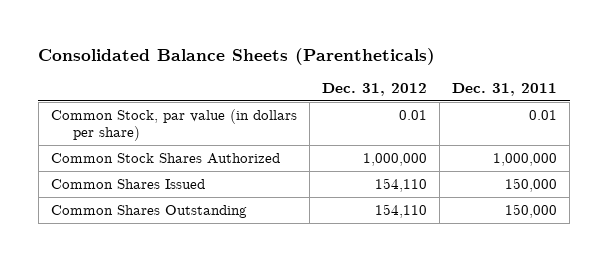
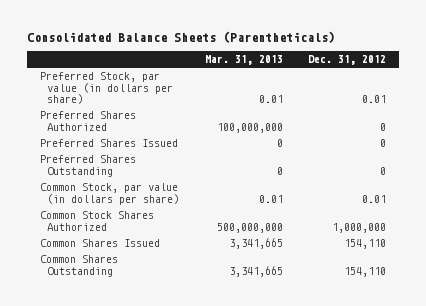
- | Dec. 31, 2012 | Dec. 31, 2011
+ | Mar. 31, 2013 | Dec. 31, 2012
+ Preferred Stock, par value (in dollars per share) | 0.01 | 0.01
+ Preferred Shares Authorized | 100,000,000 | 0
+ Preferred Shares Issued | 0 | 0
+ Preferred Shares Outstanding | 0 | 0

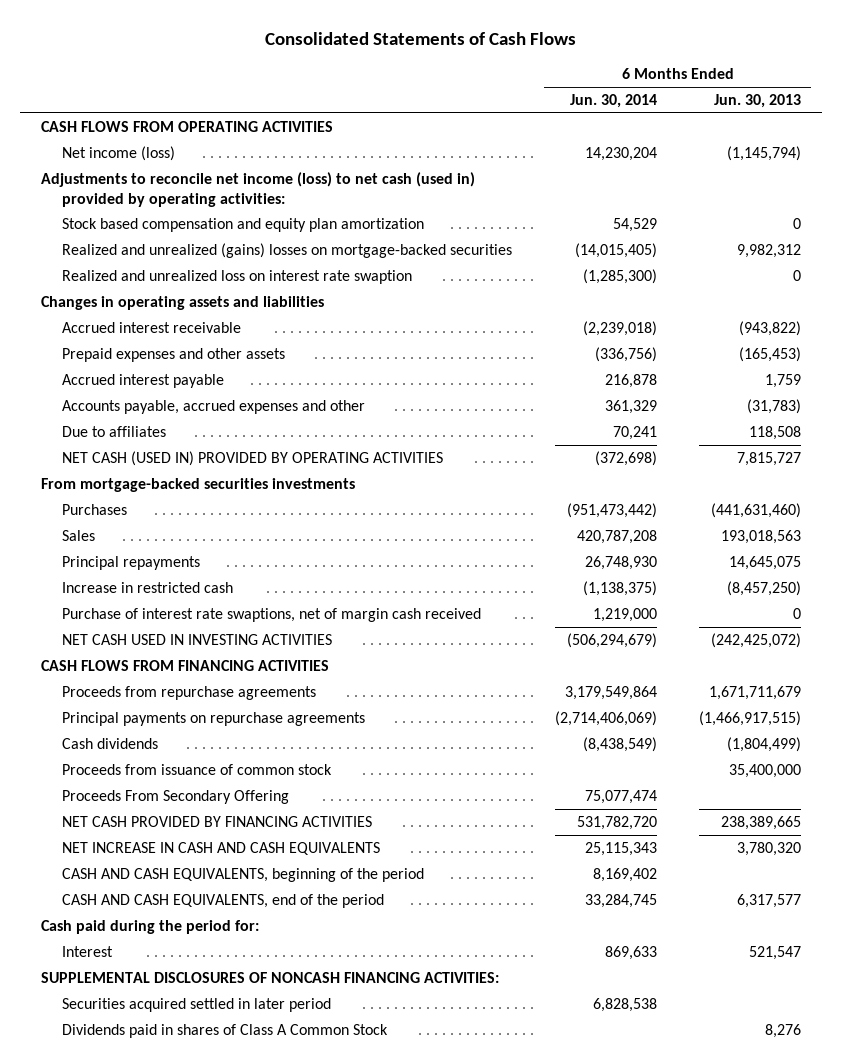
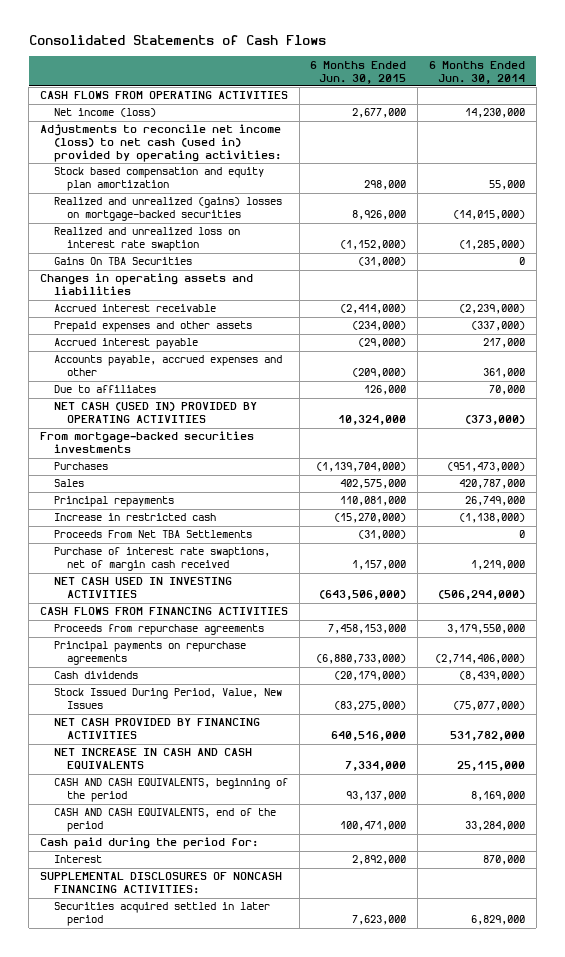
- | 6 Months Ended Jun. 30, 2014 | 6 Months Ended Jun. 30, 2013
+ | 6 Months Ended Jun. 30, 2015 | 6 Months Ended Jun. 30, 2014
- Net income (loss) | 14,230,204 | (1,145,794)
+ Net income (loss) | 2,677,000 | 14,230,000
- Stock based compensation and equity plan amortization | 54,529 | 0
- Realized and unrealized (gains) losses on mortgage-backed securities | (14,015,405) | 9,982,312
- Realized and unrealized loss on interest rate swaption | (1,285,300) | 0
+ Stock based compensation and equity plan amortization | 298,000 | 55,000
+ Realized and unrealized (gains) losses on mortgage-backed securities | 8,926,000 | (14,015,000)
+ Realized and unrealized loss on interest rate swaption | (1,152,000) | (1,285,000)
+ Gains On TBA Securities | (31,000) | 0
- Accrued interest receivable | (2,239,018) | (943,822)
- Prepaid expenses and other assets | (336,756) | (165,453)
- Accrued interest payable | 216,878 | 1,759
- Accounts payable, accrued expenses and other | 361,329 | (31,783)
- Due to affiliates | 70,241 | 118,508
- NET CASH (USED IN) PROVIDED BY OPERATING ACTIVITIES | (372,698) | 7,815,727
+ Accrued interest receivable | (2,414,000) | (2,239,000)
+ Prepaid expenses and other assets | (234,000) | (337,000)
+ Accrued interest payable | (29,000) | 217,000
+ Accounts payable, accrued expenses and other | (209,000) | 361,000
+ Due to affiliates | 126,000 | 70,000
+ NET CASH (USED IN) PROVIDED BY OPERATING ACTIVITIES | 10,324,000 | (373,000)
- Purchases | (951,473,442) | (441,631,460)
- Sales | 420,787,208 | 193,018,563
- Principal repayments | 26,748,930 | 14,645,075
- Increase in restricted cash | (1,138,375) | (8,457,250)
+ Purchases | (1,139,704,000) | (951,473,000)
+ Sales | 402,575,000 | 420,787,000
+ Principal repayments | 110,081,000 | 26,749,000
+ Increase in restricted cash | (15,270,000) | (1,138,000)
+ Proceeds From Net TBA Settlements | (31,000) | 0
- NET CASH USED IN INVESTING ACTIVITIES | (506,294,679) | (242,425,072)
+ NET CASH USED IN INVESTING ACTIVITIES | (643,506,000) | (506,294,000)
- Proceeds from repurchase agreements | 3,179,549,864 | 1,671,711,679
- Principal payments on repurchase agreements | (2,714,406,069) | (1,466,917,515)
- Cash dividends | (8,438,549) | (1,804,499)
- Proceeds from issuance of common stock | | 35,400,000
- Proceeds From Secondary Offering | 75,077,474 |
- NET CASH PROVIDED BY FINANCING ACTIVITIES | 531,782,720 | 238,389,665
- NET INCREASE IN CASH AND CASH EQUIVALENTS | 25,115,343 | 3,780,320
- CASH AND CASH EQUIVALENTS, beginning of the period | 8,169,402 |
- CASH AND CASH EQUIVALENTS, end of the period | 33,284,745 | 6,317,577
+ Proceeds from repurchase agreements | 7,458,153,000 | 3,179,550,000
+ Principal payments on repurchase agreements | (6,880,733,000) | (2,714,406,000)
+ Cash dividends | (20,179,000) | (8,439,000)
+ Stock Issued During Period, Value, New Issues | (83,275,000) | (75,077,000)
+ NET CASH PROVIDED BY FINANCING ACTIVITIES | 640,516,000 | 531,782,000
+ NET INCREASE IN CASH AND CASH EQUIVALENTS | 7,334,000 | 25,115,000
+ CASH AND CASH EQUIVALENTS, beginning of the period | 93,137,000 | 8,169,000
+ CASH AND CASH EQUIVALENTS, end of the period | 100,471,000 | 33,284,000
- Interest | 869,633 | 521,547
+ Interest | 2,892,000 | 870,000
- Securities acquired settled in later period | 6,828,538 |
- Dividends paid in shares of Class A Common Stock | | 8,276
+ Securities acquired settled in later period | 7,623,000 | 6,829,000

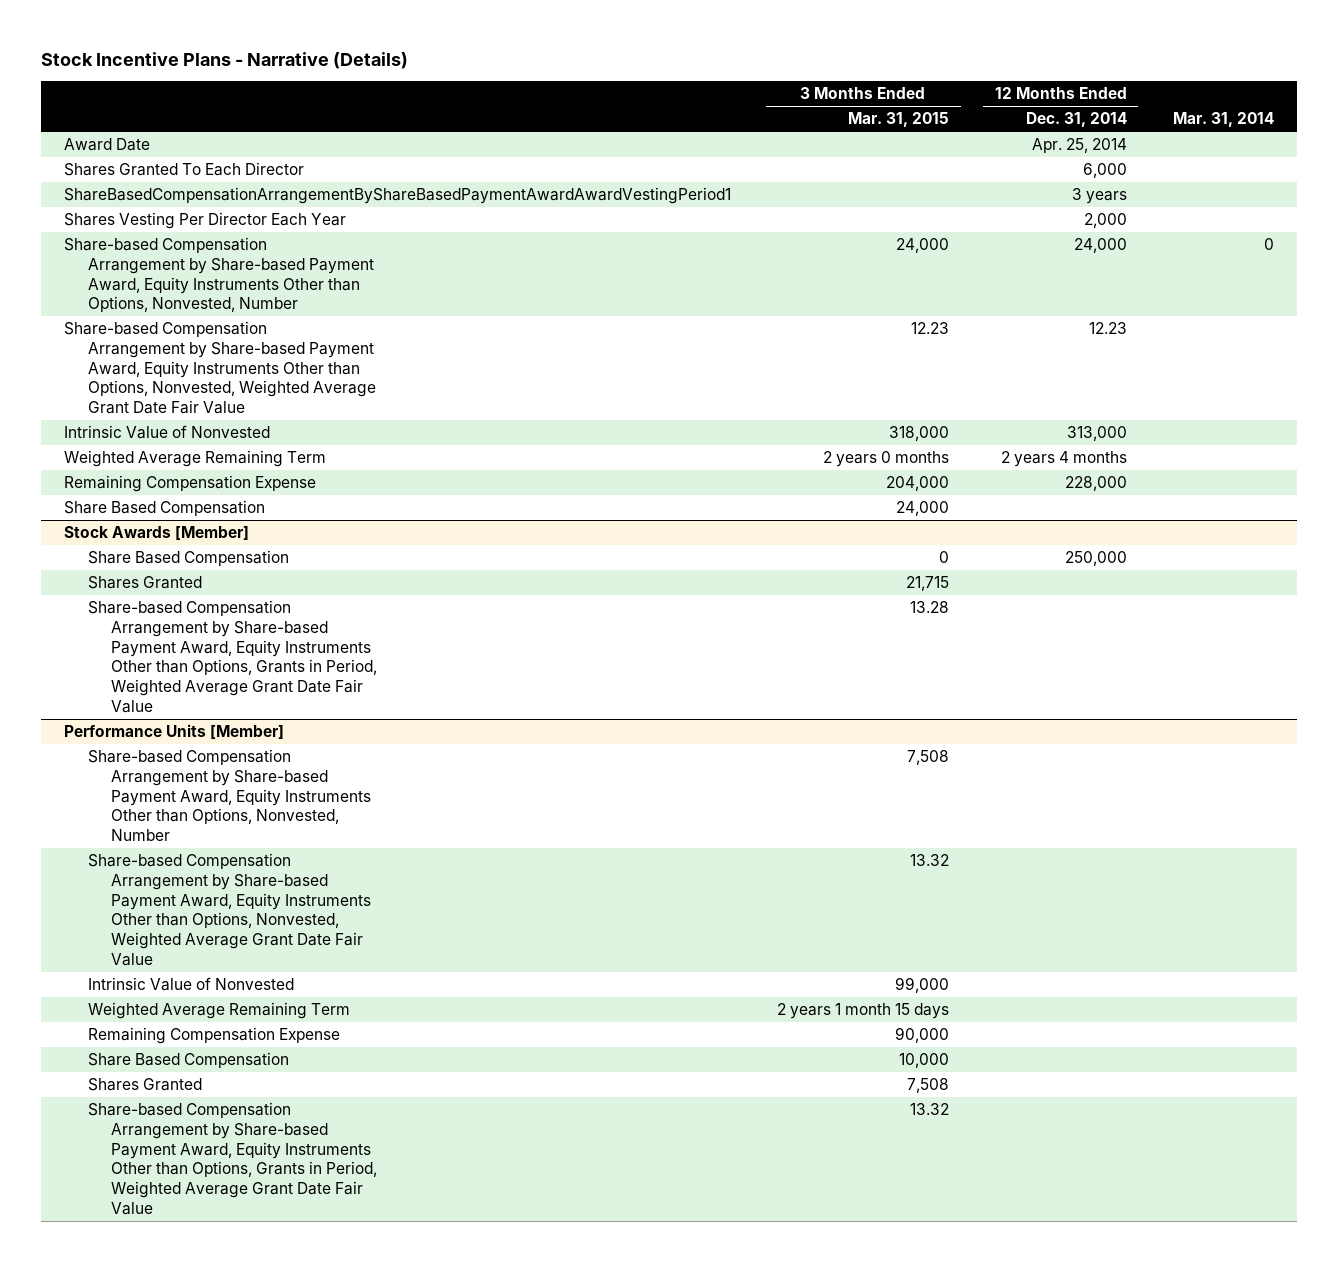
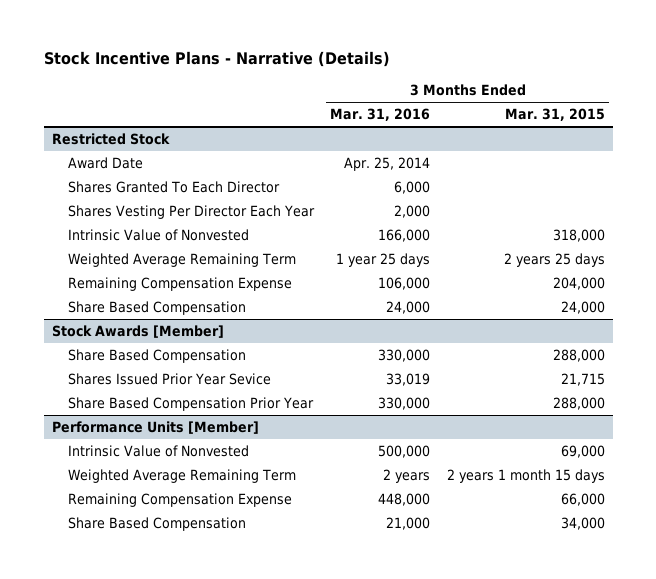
- | 3 Months Ended Mar. 31, 2015 | 12 Months Ended Dec. 31, 2014 | Mar. 31, 2014
+ | 3 Months Ended Mar. 31, 2016 | 3 Months Ended Mar. 31, 2015
+ Restricted Stock
- ShareBasedCompensationArrangementByShareBasedPaymentAwardAwardVestingPeriod1 | | 3 years |
- Share-based Compensation Arrangement by Share-based Payment Award, Equity Instruments Other than Options, Nonvested, Number | 24,000 | 24,000 | 0
- Share-based Compensation Arrangement by Share-based Payment Award, Equity Instruments Other than Options, Nonvested, Weighted Average Grant Date Fair Value | 12.23 | 12.23 |
- Weighted Average Remaining Term | 2 years 0 months | 2 years 4 months |
+ Weighted Average Remaining Term | 1 year 25 days | 2 years 25 days
@ Stock Awards [Member]
- Share Based Compensation | 0 | 250,000 |
- Shares Granted | 21,715 | |
- Share-based Compensation Arrangement by Share-based Payment Award, Equity Instruments Other than Options, Grants in Period, Weighted Average Grant Date Fair Value | 13.28 | |
+ Share Based Compensation | 330,000 | 288,000
+ Shares Issued Prior Year Sevice | 33,019 | 21,715
+ Share Based Compensation Prior Year | 330,000 | 288,000
@ Performance Units [Member]
- Share-based Compensation Arrangement by Share-based Payment Award, Equity Instruments Other than Options, Nonvested, Number | 7,508 | |
- Share-based Compensation Arrangement by Share-based Payment Award, Equity Instruments Other than Options, Nonvested, Weighted Average Grant Date Fair Value | 13.32 | |
- Intrinsic Value of Nonvested | 99,000 | |
+ Intrinsic Value of Nonvested | 500,000 | 69,000
- Remaining Compensation Expense | 90,000 | |
- Share Based Compensation | 10,000 | |
- Shares Granted | 7,508 | |
- Share-based Compensation Arrangement by Share-based Payment Award, Equity Instruments Other than Options, Grants in Period, Weighted Average Grant Date Fair Value | 13.32 | |
+ Remaining Compensation Expense | 448,000 | 66,000
+ Share Based Compensation | 21,000 | 34,000

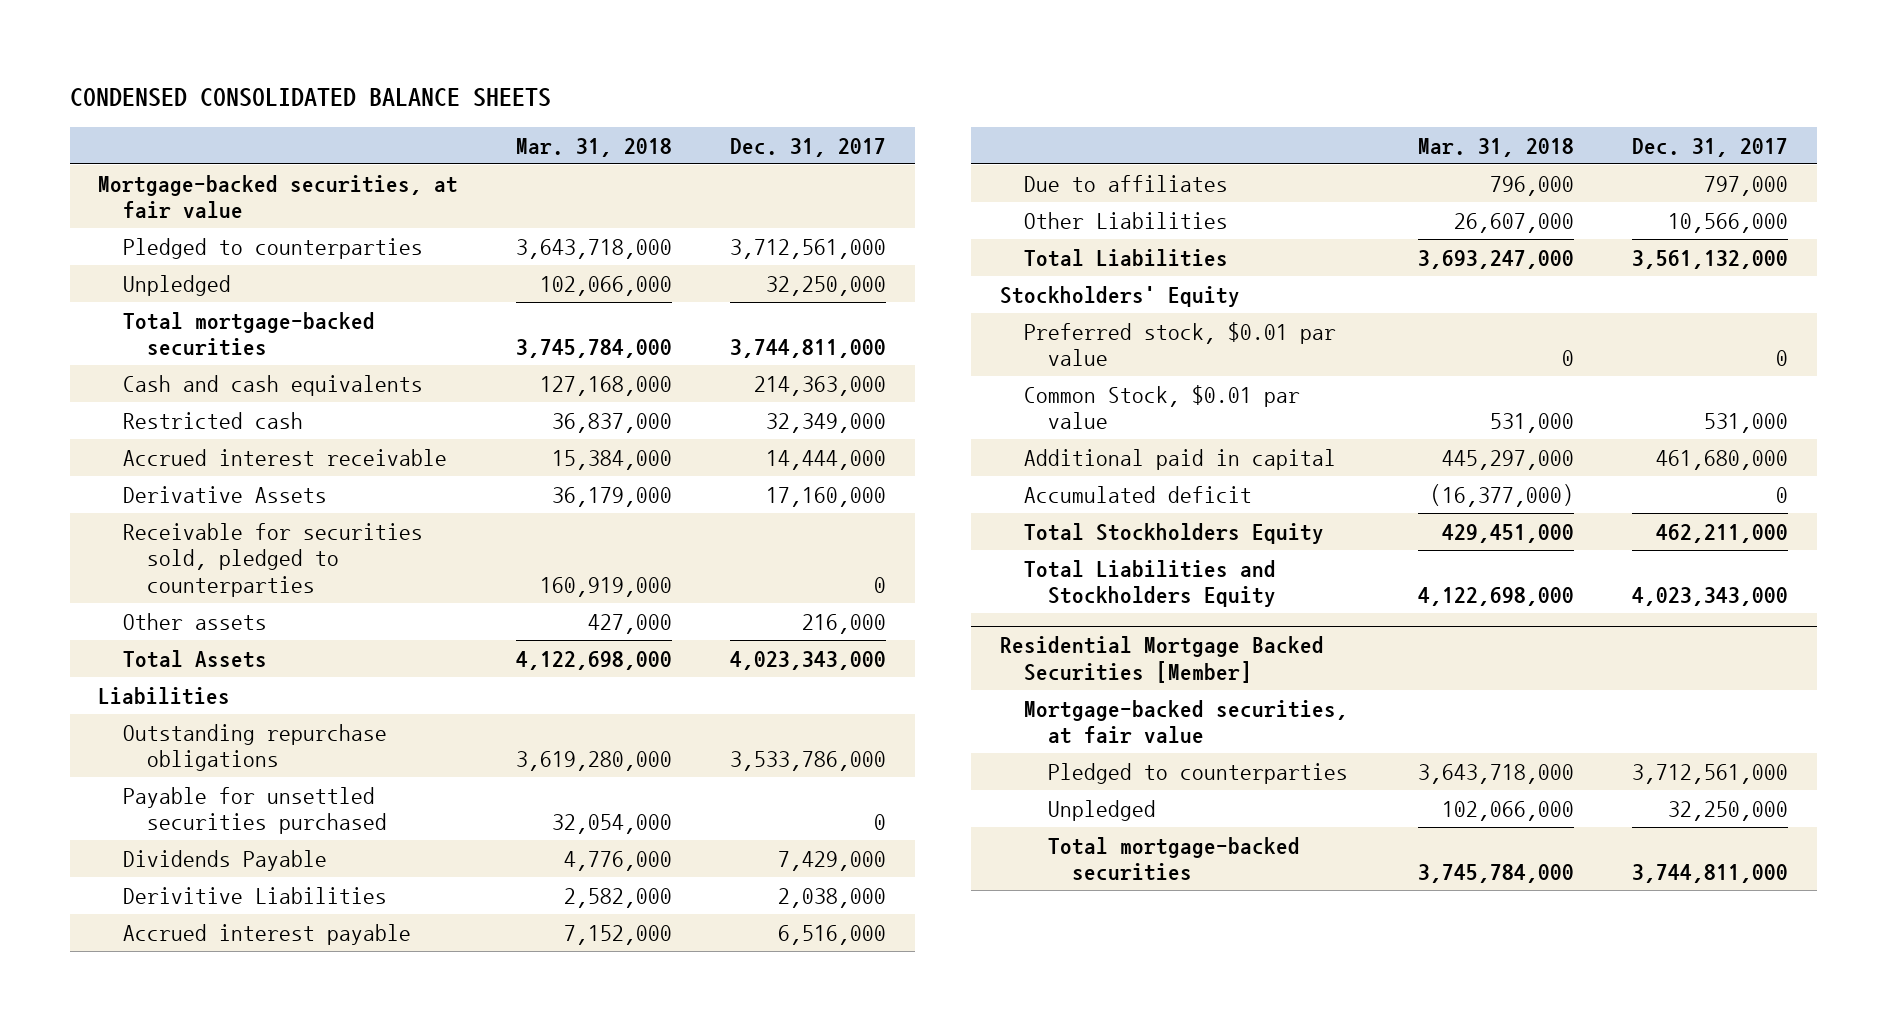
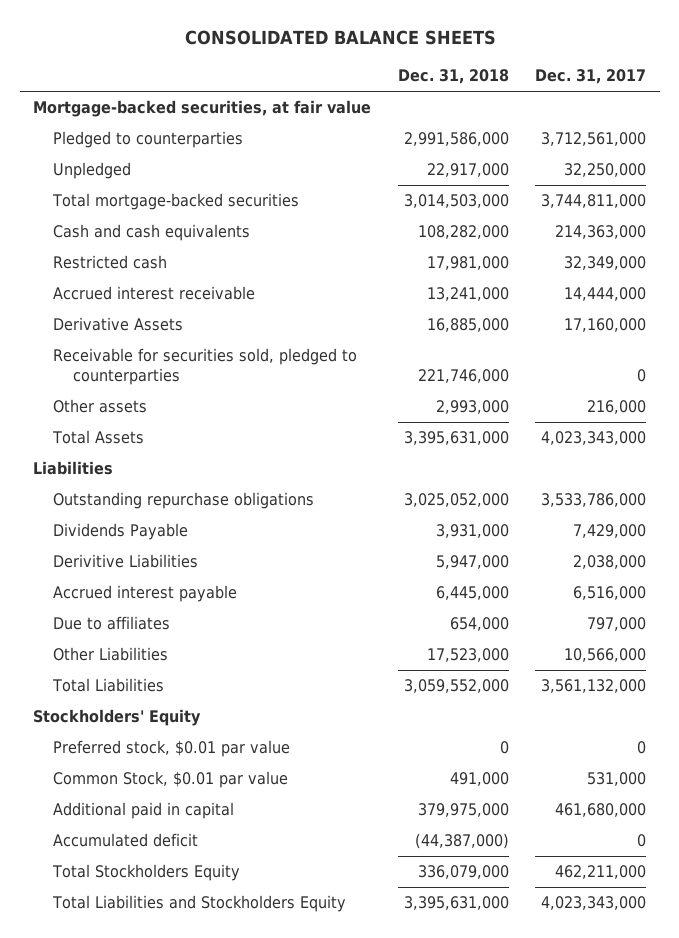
- CONDENSED CONSOLIDATED BALANCE SHEETS
+ CONSOLIDATED BALANCE SHEETS
- | Mar. 31, 2018 | Dec. 31, 2017
+ | Dec. 31, 2018 | Dec. 31, 2017
- Payable for unsettled securities purchased | 32,054,000 | 0
- Residential Mortgage Backed Securities [Member]
- Mortgage-backed securities, at fair value
- Pledged to counterparties | 3,643,718,000 | 3,712,561,000
- Unpledged | 102,066,000 | 32,250,000
- Total mortgage-backed securities | 3,745,784,000 | 3,744,811,000

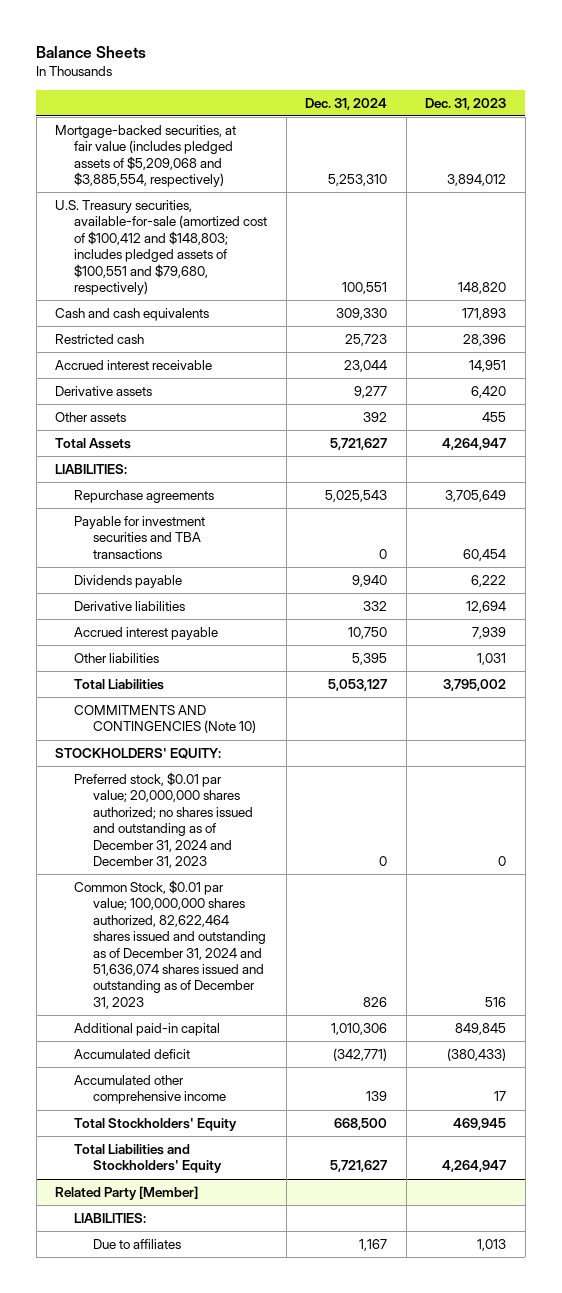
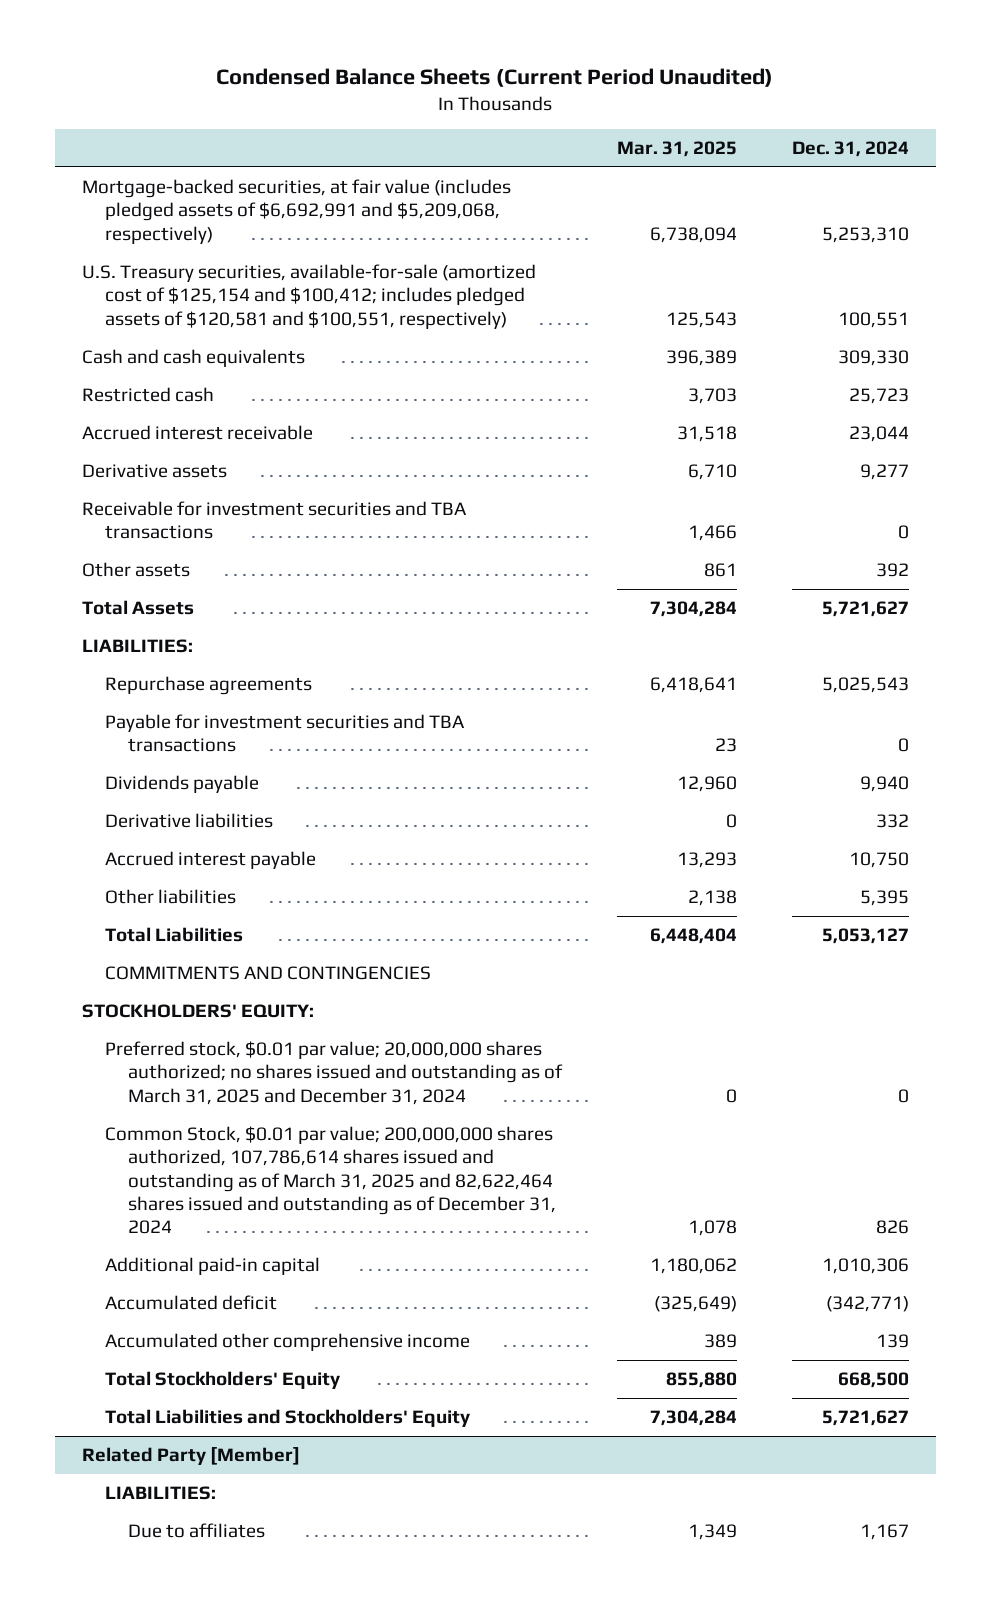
- Balance Sheets
+ Condensed Balance Sheets (Current Period Unaudited)
- | Dec. 31, 2024 | Dec. 31, 2023
+ | Mar. 31, 2025 | Dec. 31, 2024
- Mortgage-backed securities, at fair value (includes pledged assets of $5,209,068 and $3,885,554, respectively) | 5,253,310 | 3,894,012
- U.S. Treasury securities, available-for-sale (amortized cost of $100,412 and $148,803; includes pledged assets of $100,551 and $79,680, respectively) | 100,551 | 148,820
+ Mortgage-backed securities, at fair value (includes pledged assets of $6,692,991 and $5,209,068, respectively) | 6,738,094 | 5,253,310
+ U.S. Treasury securities, available-for-sale (amortized cost of $125,154 and $100,412; includes pledged assets of $120,581 and $100,551, respectively) | 125,543 | 100,551
+ Receivable for investment securities and TBA transactions | 1,466 | 0
- COMMITMENTS AND CONTINGENCIES (Note 10)
+ COMMITMENTS AND CONTINGENCIES
- Preferred stock, $0.01 par value; 20,000,000 shares authorized; no shares issued and outstanding as of December 31, 2024 and December 31, 2023 | 0 | 0
- Common Stock, $0.01 par value; 100,000,000 shares authorized, 82,622,464 shares issued and outstanding as of December 31, 2024 and 51,636,074 shares issued and outstanding as of December 31, 2023 | 826 | 516
+ Preferred stock, $0.01 par value; 20,000,000 shares authorized; no shares issued and outstanding as of March 31, 2025 and December 31, 2024 | 0 | 0
+ Common Stock, $0.01 par value; 200,000,000 shares authorized, 107,786,614 shares issued and outstanding as of March 31, 2025 and 82,622,464 shares issued and outstanding as of December 31, 2024 | 1,078 | 826

